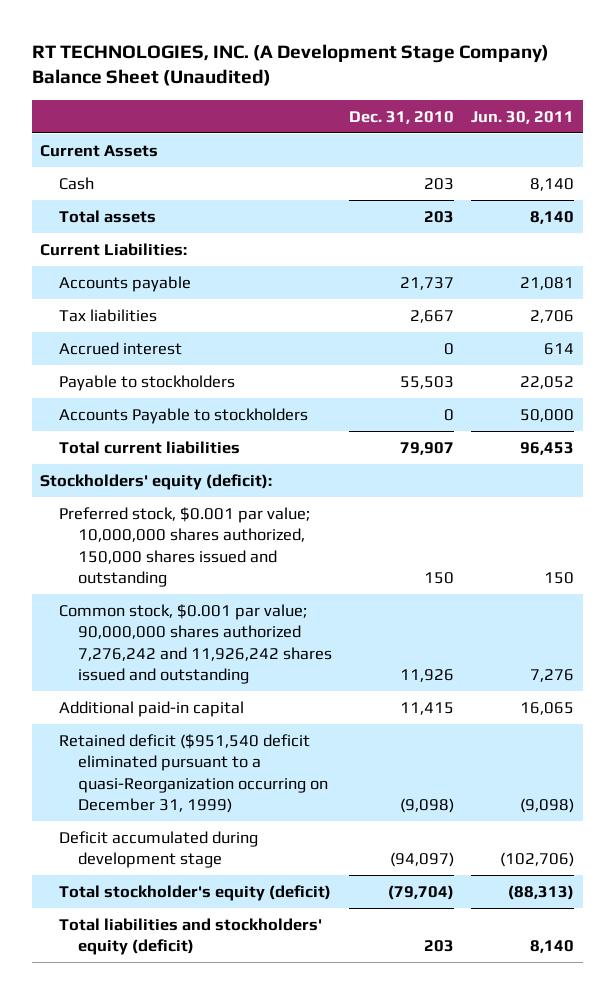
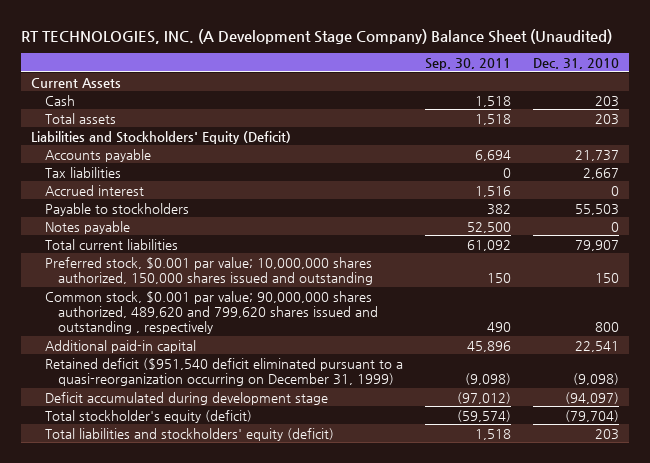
- | Dec. 31, 2010 | Jun. 30, 2011
+ | Sep. 30, 2011 | Dec. 31, 2010
- Current Liabilities:
+ Liabilities and Stockholders' Equity (Deficit)
- Accounts Payable to stockholders | 0 | 50,000
+ Notes payable | 52,500 | 0
- Stockholders' equity (deficit):
- Common stock, $0.001 par value; 90,000,000 shares authorized 7,276,242 and 11,926,242 shares issued and outstanding | 11,926 | 7,276
- Additional paid-in capital | 11,415 | 16,065
- Retained deficit ($951,540 deficit eliminated pursuant to a quasi-Reorganization occurring on December 31, 1999) | (9,098) | (9,098)
+ Common stock, $0.001 par value; 90,000,000 shares authorized, 489,620 and 799,620 shares issued and outstanding , respectively | 490 | 800
+ Additional paid-in capital | 45,896 | 22,541
+ Retained deficit ($951,540 deficit eliminated pursuant to a quasi-reorganization occurring on December 31, 1999) | (9,098) | (9,098)

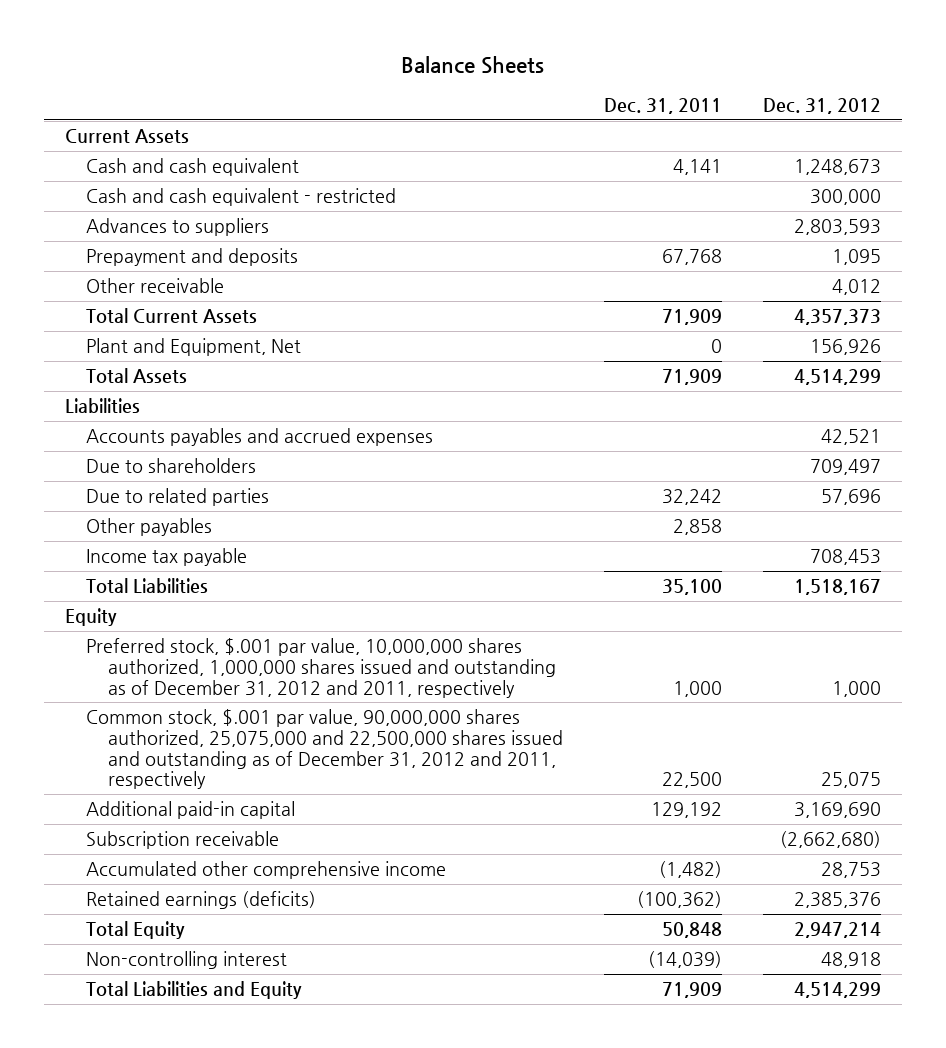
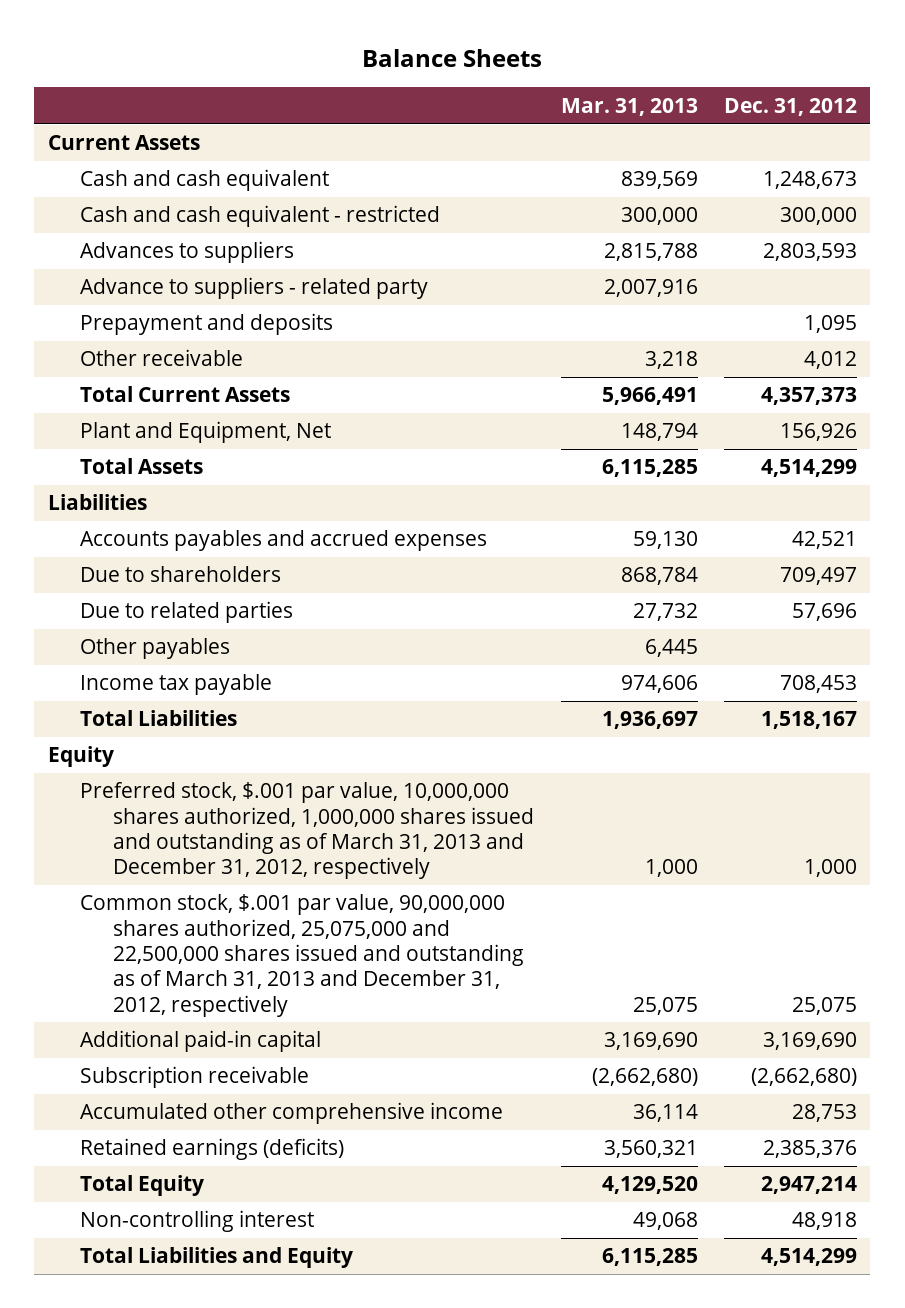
- | Dec. 31, 2011 | Dec. 31, 2012
+ | Mar. 31, 2013 | Dec. 31, 2012
+ Advance to suppliers - related party | 2,007,916 |
- Preferred stock, $.001 par value, 10,000,000 shares authorized, 1,000,000 shares issued and outstanding as of December 31, 2012 and 2011, respectively | 1,000 | 1,000
- Common stock, $.001 par value, 90,000,000 shares authorized, 25,075,000 and 22,500,000 shares issued and outstanding as of December 31, 2012 and 2011, respectively | 22,500 | 25,075
+ Preferred stock, $.001 par value, 10,000,000 shares authorized, 1,000,000 shares issued and outstanding as of March 31, 2013 and December 31, 2012, respectively | 1,000 | 1,000
+ Common stock, $.001 par value, 90,000,000 shares authorized, 25,075,000 and 22,500,000 shares issued and outstanding as of March 31, 2013 and December 31, 2012, respectively | 25,075 | 25,075

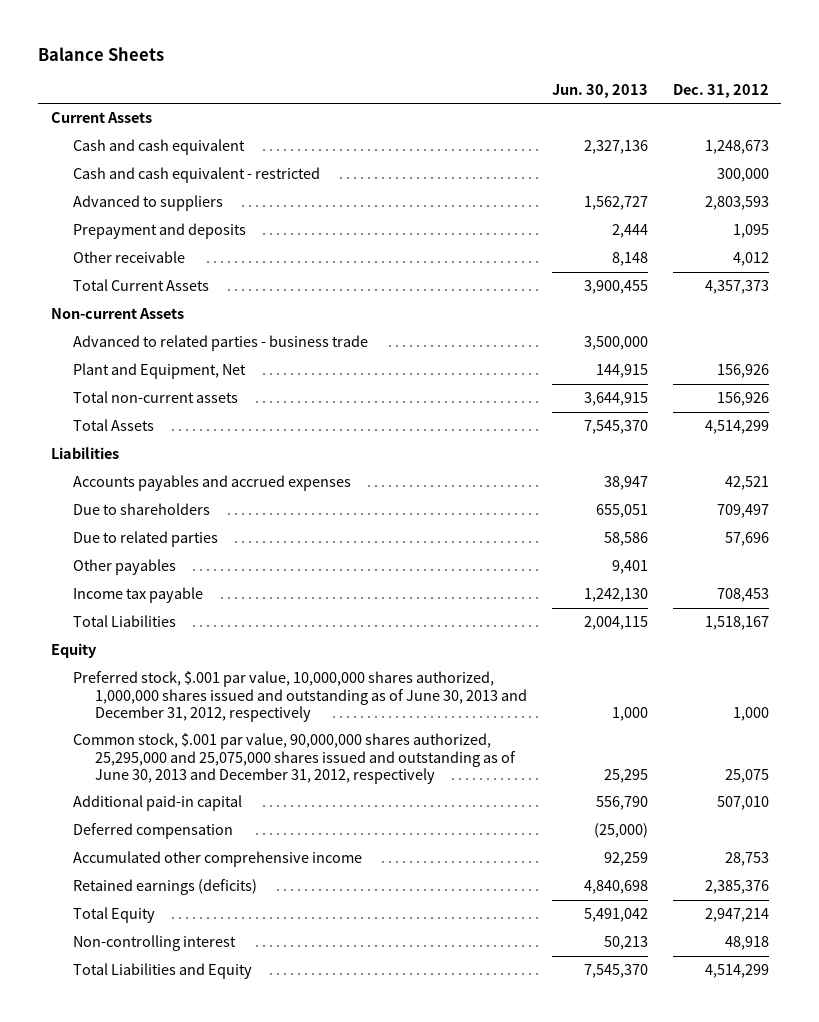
- | Mar. 31, 2013 | Dec. 31, 2012
+ | Jun. 30, 2013 | Dec. 31, 2012
- Advances to suppliers | 2,815,788 | 2,803,593
- Advance to suppliers - related party | 2,007,916 |
+ Advanced to suppliers | 1,562,727 | 2,803,593
+ Non-current Assets
+ Advanced to related parties - business trade | 3,500,000 |
+ Total non-current assets | 3,644,915 | 156,926
- Preferred stock, $.001 par value, 10,000,000 shares authorized, 1,000,000 shares issued and outstanding as of March 31, 2013 and December 31, 2012, respectively | 1,000 | 1,000
- Common stock, $.001 par value, 90,000,000 shares authorized, 25,075,000 and 22,500,000 shares issued and outstanding as of March 31, 2013 and December 31, 2012, respectively | 25,075 | 25,075
- Additional paid-in capital | 3,169,690 | 3,169,690
- Subscription receivable | (2,662,680) | (2,662,680)
+ Preferred stock, $.001 par value, 10,000,000 shares authorized, 1,000,000 shares issued and outstanding as of June 30, 2013 and December 31, 2012, respectively | 1,000 | 1,000
+ Common stock, $.001 par value, 90,000,000 shares authorized, 25,295,000 and 25,075,000 shares issued and outstanding as of June 30, 2013 and December 31, 2012, respectively | 25,295 | 25,075
+ Additional paid-in capital | 556,790 | 507,010
+ Deferred compensation | (25,000) |

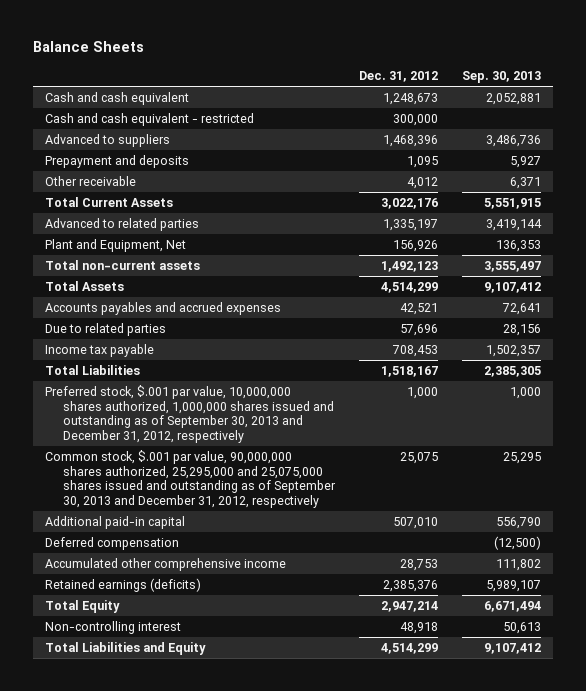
- | Jun. 30, 2013 | Dec. 31, 2012
+ | Dec. 31, 2012 | Sep. 30, 2013
- Current Assets
- Advanced to suppliers | 1,562,727 | 2,803,593
+ Advanced to suppliers | 1,468,396 | 3,486,736
- Total Current Assets | 3,900,455 | 4,357,373
- Non-current Assets
- Advanced to related parties - business trade | 3,500,000 |
+ Total Current Assets | 3,022,176 | 5,551,915
+ Advanced to related parties | 1,335,197 | 3,419,144
- Total non-current assets | 3,644,915 | 156,926
+ Total non-current assets | 1,492,123 | 3,555,497
- Liabilities
- Due to shareholders | 655,051 | 709,497
- Other payables | 9,401 |
- Equity
- Preferred stock, $.001 par value, 10,000,000 shares authorized, 1,000,000 shares issued and outstanding as of June 30, 2013 and December 31, 2012, respectively | 1,000 | 1,000
- Common stock, $.001 par value, 90,000,000 shares authorized, 25,295,000 and 25,075,000 shares issued and outstanding as of June 30, 2013 and December 31, 2012, respectively | 25,295 | 25,075
+ Preferred stock, $.001 par value, 10,000,000 shares authorized, 1,000,000 shares issued and outstanding as of September 30, 2013 and December 31, 2012, respectively | 1,000 | 1,000
+ Common stock, $.001 par value, 90,000,000 shares authorized, 25,295,000 and 25,075,000 shares issued and outstanding as of September 30, 2013 and December 31, 2012, respectively | 25,075 | 25,295

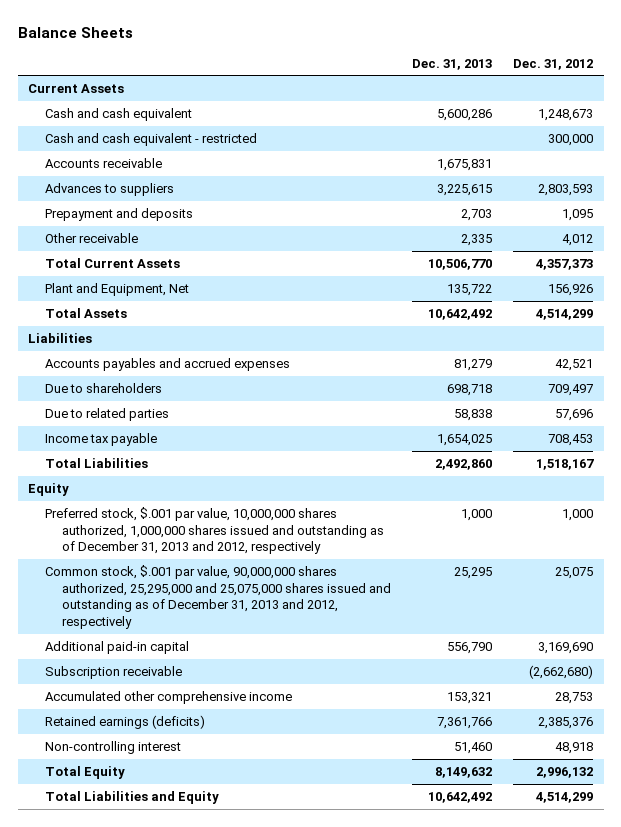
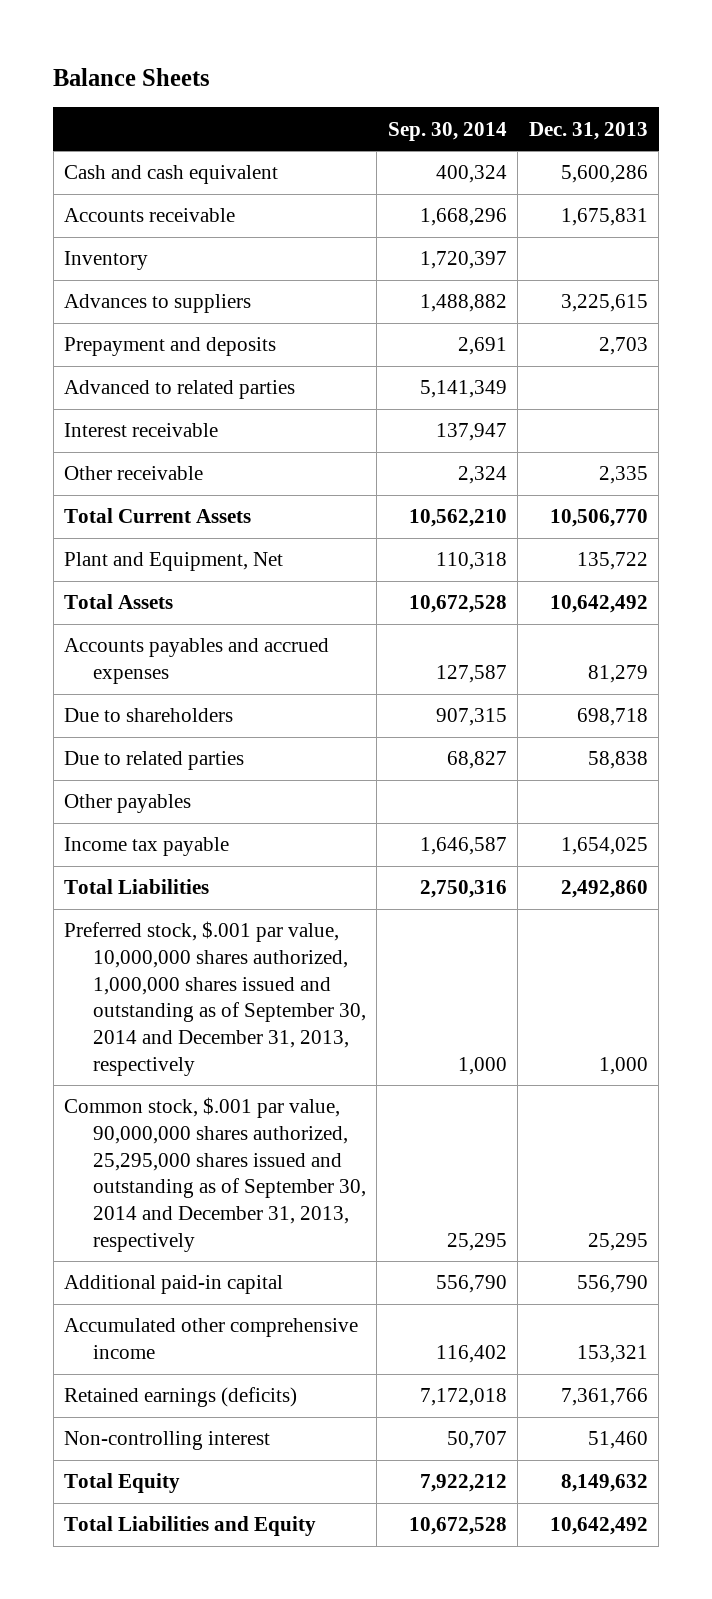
- | Dec. 31, 2013 | Dec. 31, 2012
+ | Sep. 30, 2014 | Dec. 31, 2013
- Current Assets
- Cash and cash equivalent - restricted | | 300,000
+ Inventory | 1,720,397 |
+ Advanced to related parties | 5,141,349 |
+ Interest receivable | 137,947 |
- Liabilities
+ Other payables
- Equity
- Preferred stock, $.001 par value, 10,000,000 shares authorized, 1,000,000 shares issued and outstanding as of December 31, 2013 and 2012, respectively | 1,000 | 1,000
- Common stock, $.001 par value, 90,000,000 shares authorized, 25,295,000 and 25,075,000 shares issued and outstanding as of December 31, 2013 and 2012, respectively | 25,295 | 25,075
+ Preferred stock, $.001 par value, 10,000,000 shares authorized, 1,000,000 shares issued and outstanding as of September 30, 2014 and December 31, 2013, respectively | 1,000 | 1,000
+ Common stock, $.001 par value, 90,000,000 shares authorized, 25,295,000 shares issued and outstanding as of September 30, 2014 and December 31, 2013, respectively | 25,295 | 25,295
- Subscription receivable | | (2,662,680)

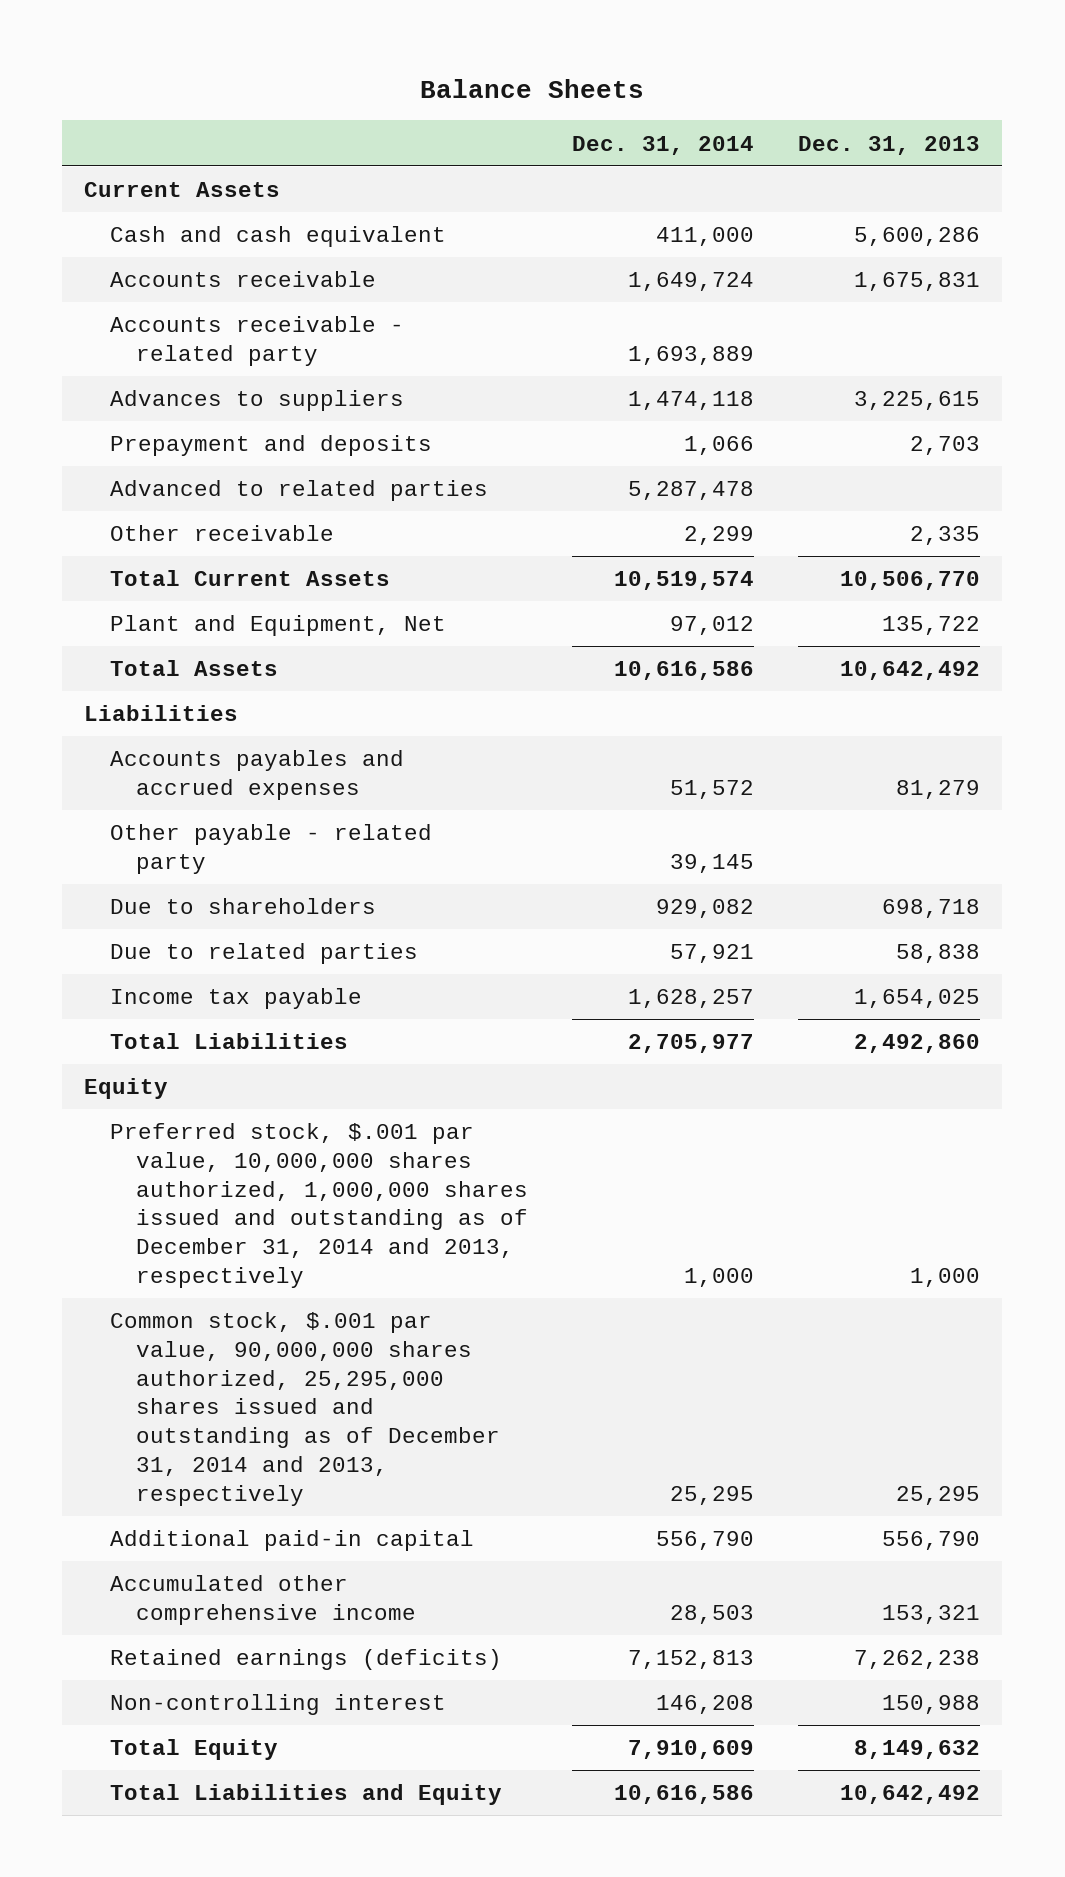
- | Sep. 30, 2014 | Dec. 31, 2013
+ | Dec. 31, 2014 | Dec. 31, 2013
+ Current Assets
- Inventory | 1,720,397 |
+ Accounts receivable - related party | 1,693,889 |
- Interest receivable | 137,947 |
+ Liabilities
+ Other payable - related party | 39,145 |
- Other payables
- Preferred stock, $.001 par value, 10,000,000 shares authorized, 1,000,000 shares issued and outstanding as of September 30, 2014 and December 31, 2013, respectively | 1,000 | 1,000
- Common stock, $.001 par value, 90,000,000 shares authorized, 25,295,000 shares issued and outstanding as of September 30, 2014 and December 31, 2013, respectively | 25,295 | 25,295
+ Equity
+ Preferred stock, $.001 par value, 10,000,000 shares authorized, 1,000,000 shares issued and outstanding as of December 31, 2014 and 2013, respectively | 1,000 | 1,000
+ Common stock, $.001 par value, 90,000,000 shares authorized, 25,295,000 shares issued and outstanding as of December 31, 2014 and 2013, respectively | 25,295 | 25,295
- Retained earnings (deficits) | 7,172,018 | 7,361,766
- Non-controlling interest | 50,707 | 51,460
+ Retained earnings (deficits) | 7,152,813 | 7,262,238
+ Non-controlling interest | 146,208 | 150,988

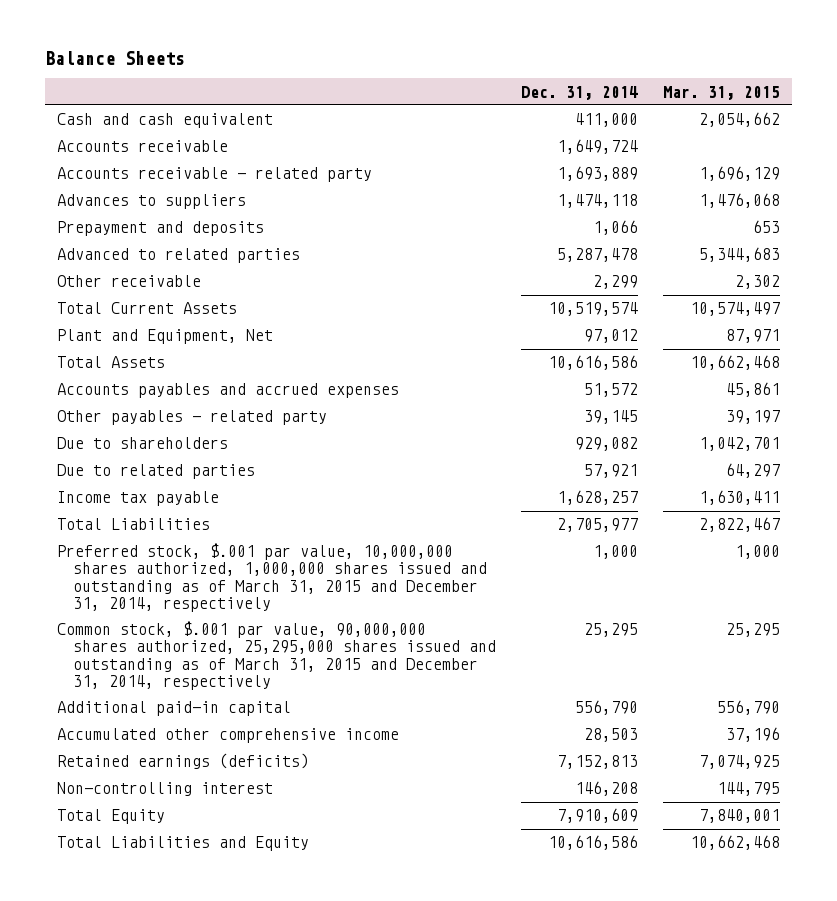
- | Dec. 31, 2014 | Dec. 31, 2013
+ | Dec. 31, 2014 | Mar. 31, 2015
- Current Assets
- Liabilities
- Other payable - related party | 39,145 |
+ Other payables - related party | 39,145 | 39,197
- Equity
- Preferred stock, $.001 par value, 10,000,000 shares authorized, 1,000,000 shares issued and outstanding as of December 31, 2014 and 2013, respectively | 1,000 | 1,000
- Common stock, $.001 par value, 90,000,000 shares authorized, 25,295,000 shares issued and outstanding as of December 31, 2014 and 2013, respectively | 25,295 | 25,295
+ Preferred stock, $.001 par value, 10,000,000 shares authorized, 1,000,000 shares issued and outstanding as of March 31, 2015 and December 31, 2014, respectively | 1,000 | 1,000
+ Common stock, $.001 par value, 90,000,000 shares authorized, 25,295,000 shares issued and outstanding as of March 31, 2015 and December 31, 2014, respectively | 25,295 | 25,295

